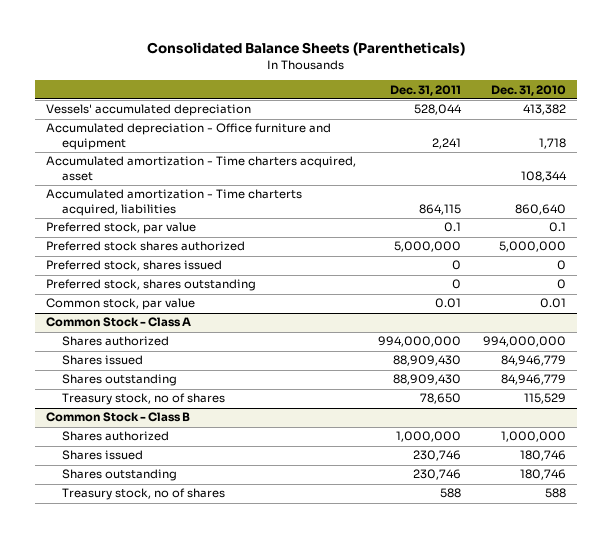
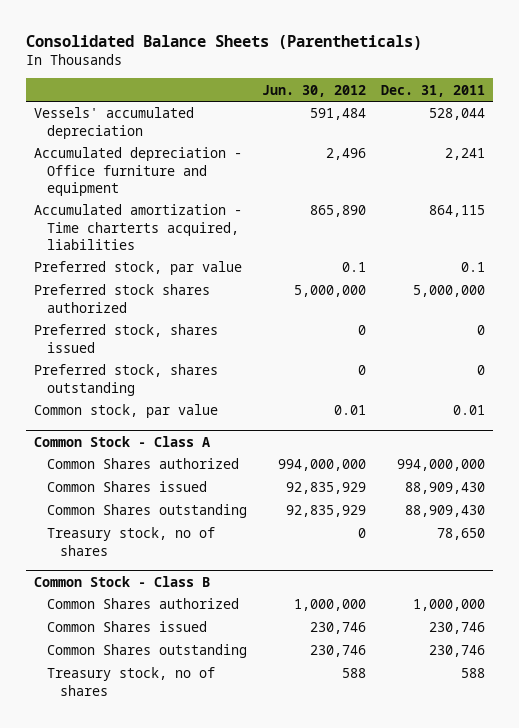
- | Dec. 31, 2011 | Dec. 31, 2010
+ | Jun. 30, 2012 | Dec. 31, 2011
- Accumulated amortization - Time charters acquired, asset | | 108,344
@ Common Stock - Class A
- Shares authorized | 994,000,000 | 994,000,000
- Shares issued | 88,909,430 | 84,946,779
- Shares outstanding | 88,909,430 | 84,946,779
+ Common Shares authorized | 994,000,000 | 994,000,000
+ Common Shares issued | 92,835,929 | 88,909,430
+ Common Shares outstanding | 92,835,929 | 88,909,430
@ Common Stock - Class B
- Shares authorized | 1,000,000 | 1,000,000
- Shares issued | 230,746 | 180,746
- Shares outstanding | 230,746 | 180,746
+ Common Shares authorized | 1,000,000 | 1,000,000
+ Common Shares issued | 230,746 | 230,746
+ Common Shares outstanding | 230,746 | 230,746

